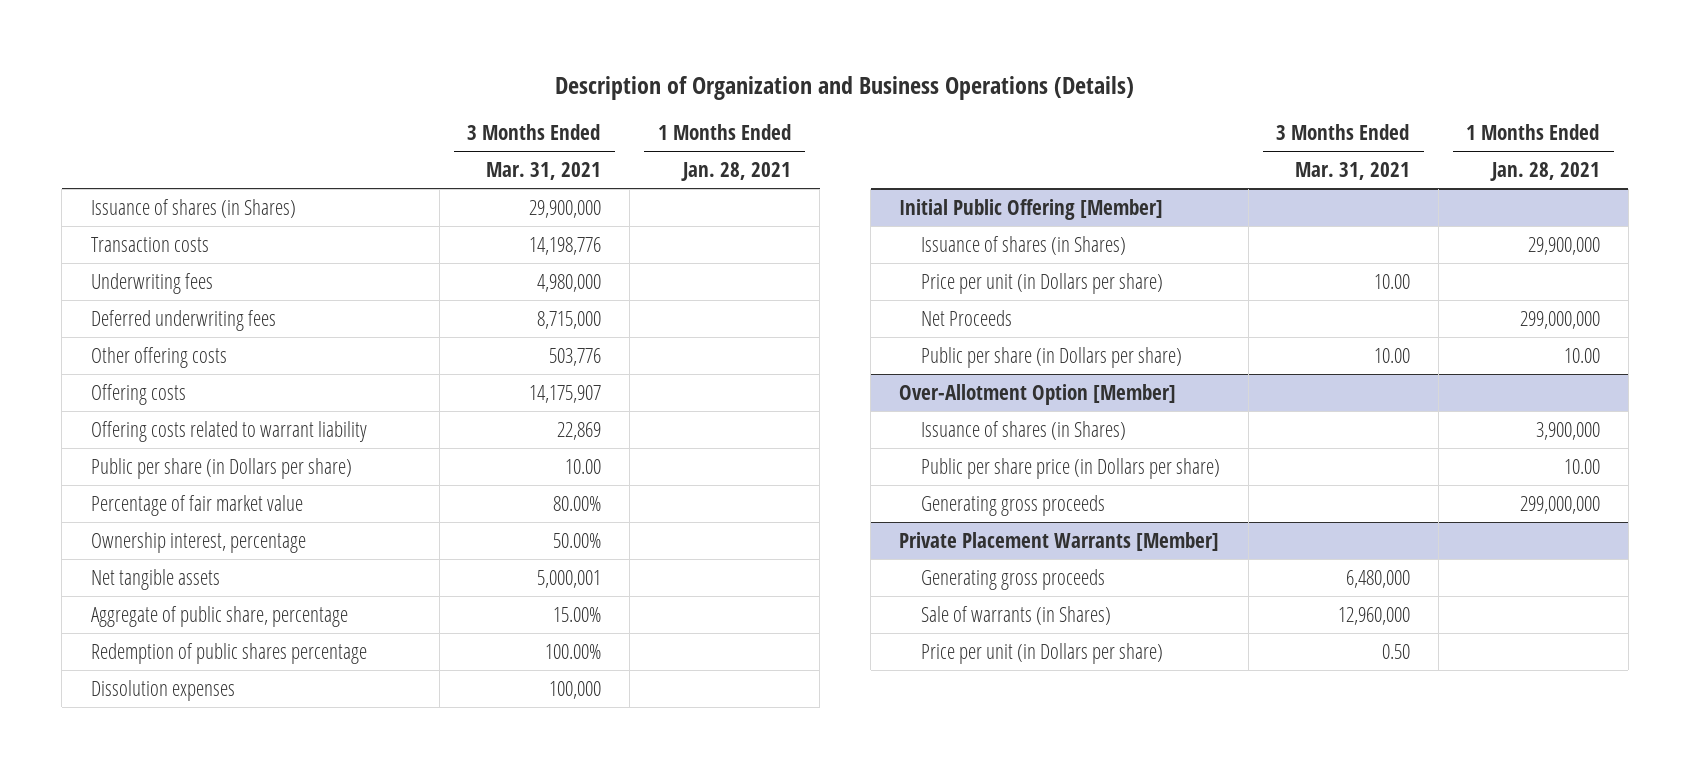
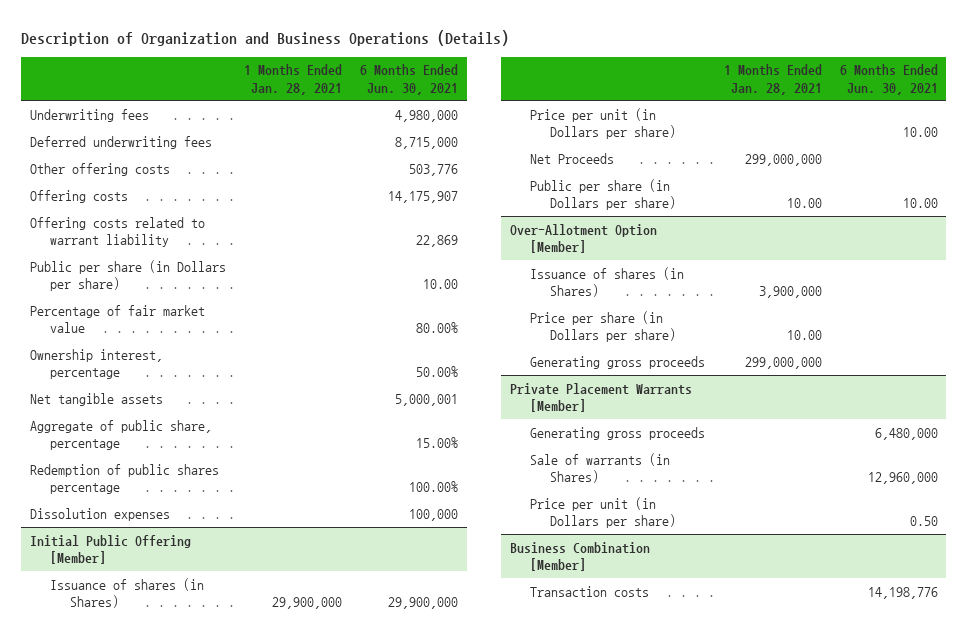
- | 3 Months Ended Mar. 31, 2021 | 1 Months Ended Jan. 28, 2021
+ | 1 Months Ended Jan. 28, 2021 | 6 Months Ended Jun. 30, 2021
- Issuance of shares (in Shares) | 29,900,000 |
- Transaction costs | 14,198,776 |
@ Over-Allotment Option [Member]
- Public per share price (in Dollars per share) | | 10.00
+ Price per share (in Dollars per share) | 10.00 |
+ Business Combination [Member]
+ Transaction costs | | 14,198,776

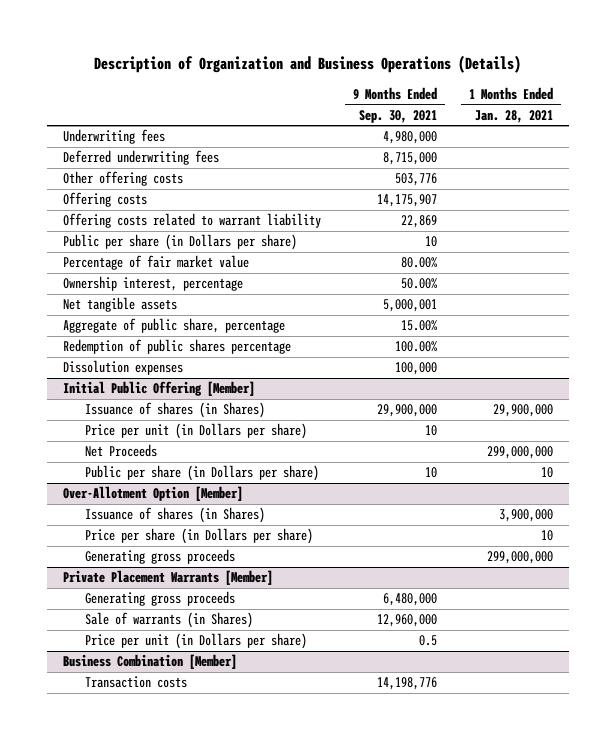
- | 1 Months Ended Jan. 28, 2021 | 6 Months Ended Jun. 30, 2021
+ | 9 Months Ended Sep. 30, 2021 | 1 Months Ended Jan. 28, 2021
@ Initial Public Offering [Member]
- Public per share (in Dollars per share) | 10.00 | 10.00
+ Public per share (in Dollars per share) | 10 | 10
@ Over-Allotment Option [Member]
- Price per share (in Dollars per share) | 10.00 |
+ Price per share (in Dollars per share) | | 10

